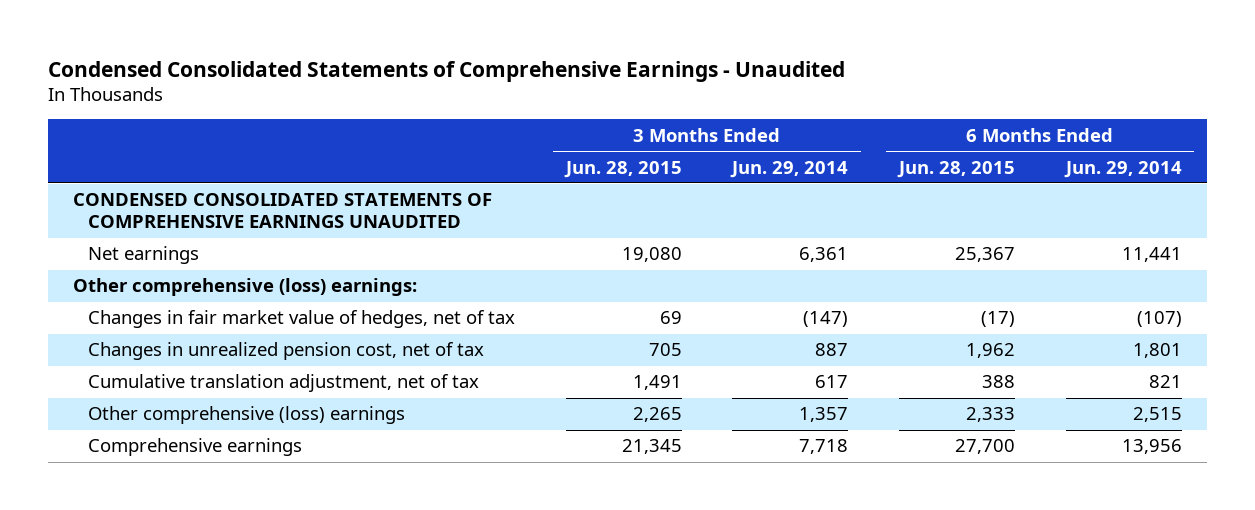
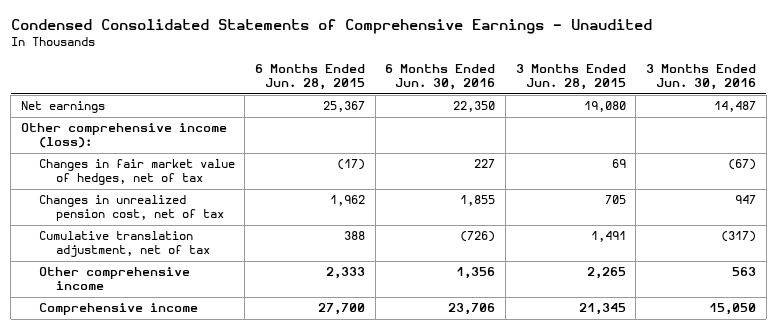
- | 3 Months Ended Jun. 28, 2015 | 3 Months Ended Jun. 29, 2014 | 6 Months Ended Jun. 28, 2015 | 6 Months Ended Jun. 29, 2014
+ | 6 Months Ended Jun. 28, 2015 | 6 Months Ended Jun. 30, 2016 | 3 Months Ended Jun. 28, 2015 | 3 Months Ended Jun. 30, 2016
- CONDENSED CONSOLIDATED STATEMENTS OF COMPREHENSIVE EARNINGS UNAUDITED
- Other comprehensive (loss) earnings:
+ Other comprehensive income (loss):
- Other comprehensive (loss) earnings | 2,265 | 1,357 | 2,333 | 2,515
- Comprehensive earnings | 21,345 | 7,718 | 27,700 | 13,956
+ Other comprehensive income | 2,333 | 1,356 | 2,265 | 563
+ Comprehensive income | 27,700 | 23,706 | 21,345 | 15,050

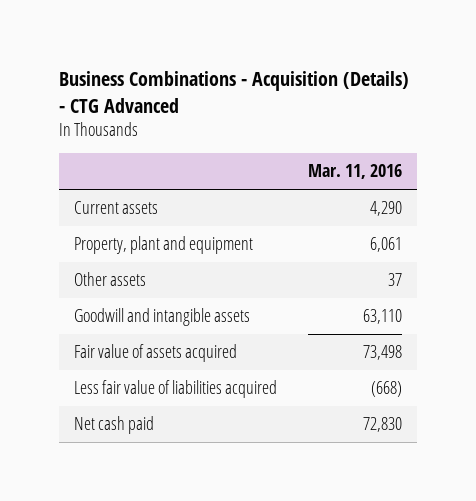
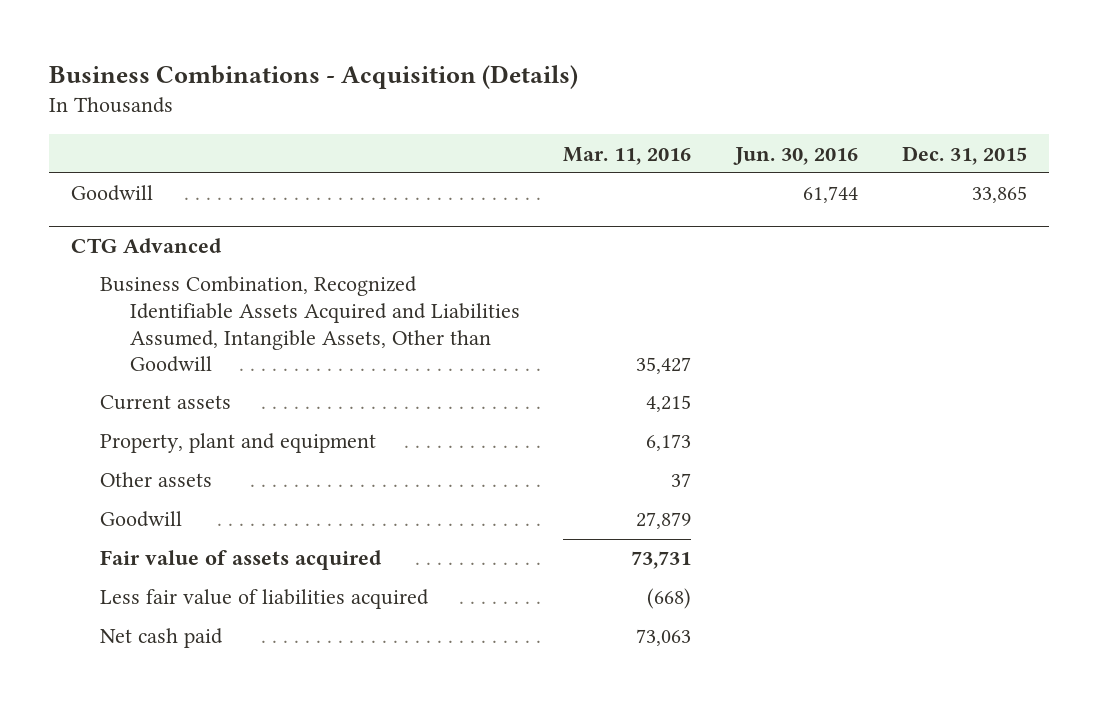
- Business Combinations - Acquisition (Details) - CTG Advanced
+ Business Combinations - Acquisition (Details)
- | Mar. 11, 2016
+ | Mar. 11, 2016 | Jun. 30, 2016 | Dec. 31, 2015
- Current assets | 4,290
- Property, plant and equipment | 6,061
+ Goodwill | | 61,744 | 33,865
+ CTG Advanced
+ Business Combination, Recognized Identifiable Assets Acquired and Liabilities Assumed, Intangible Assets, Other than Goodwill | 35,427 | |
+ Current assets | 4,215 | |
+ Property, plant and equipment | 6,173 | |
- Goodwill and intangible assets | 63,110
- Fair value of assets acquired | 73,498
+ Goodwill | 27,879 | |
+ Fair value of assets acquired | 73,731 | |
- Net cash paid | 72,830
+ Net cash paid | 73,063 | |

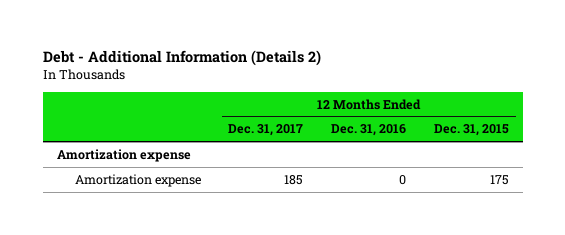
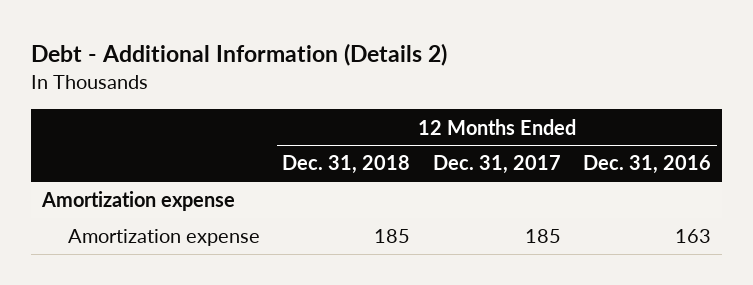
- | 12 Months Ended Dec. 31, 2017 | 12 Months Ended Dec. 31, 2016 | 12 Months Ended Dec. 31, 2015
+ | 12 Months Ended Dec. 31, 2018 | 12 Months Ended Dec. 31, 2017 | 12 Months Ended Dec. 31, 2016
- Amortization expense | 185 | 0 | 175
+ Amortization expense | 185 | 185 | 163

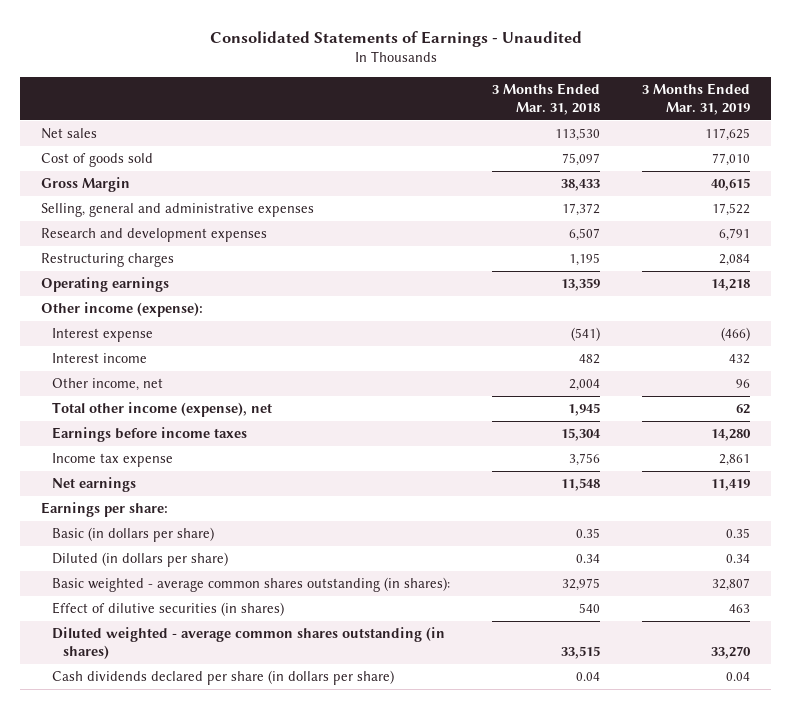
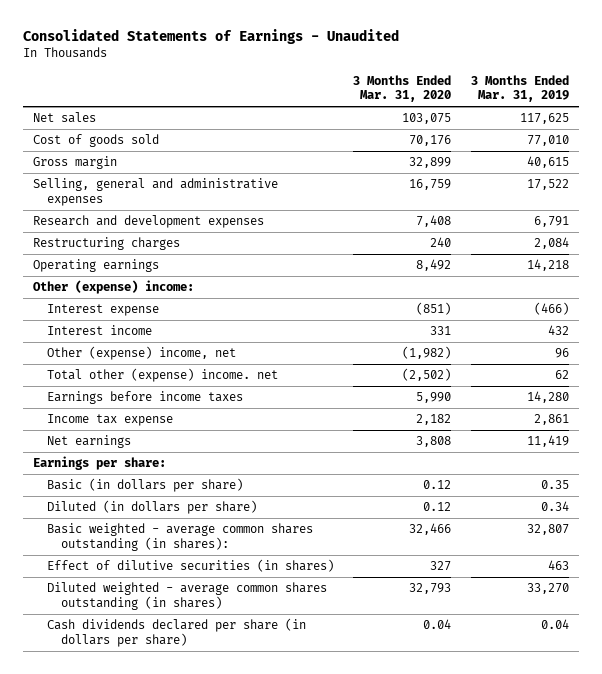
- | 3 Months Ended Mar. 31, 2018 | 3 Months Ended Mar. 31, 2019
+ | 3 Months Ended Mar. 31, 2020 | 3 Months Ended Mar. 31, 2019
- Gross Margin | 38,433 | 40,615
+ Gross margin | 32,899 | 40,615
- Other income (expense):
+ Other (expense) income:
- Other income, net | 2,004 | 96
- Total other income (expense), net | 1,945 | 62
+ Other (expense) income, net | (1,982) | 96
+ Total other (expense) income. net | (2,502) | 62

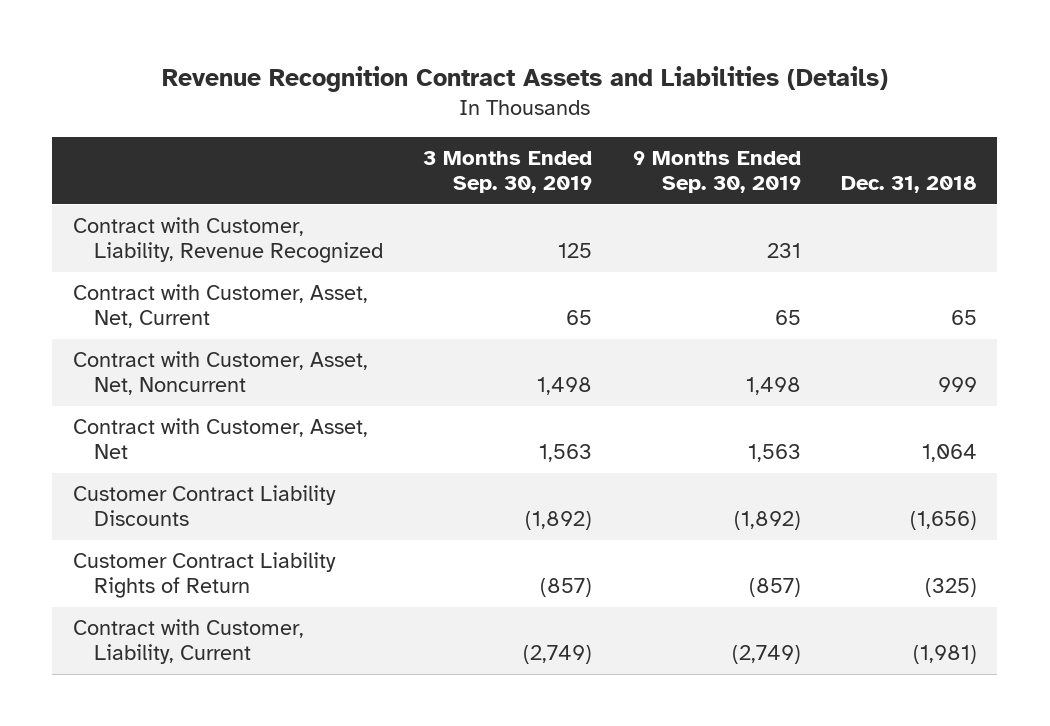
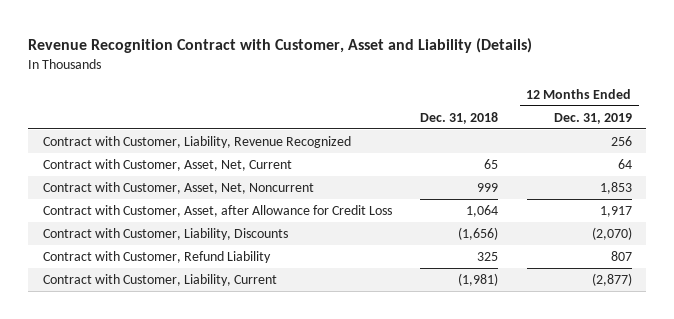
- Revenue Recognition Contract Assets and Liabilities (Details)
+ Revenue Recognition Contract with Customer, Asset and Liability (Details)
- | 3 Months Ended Sep. 30, 2019 | 9 Months Ended Sep. 30, 2019 | Dec. 31, 2018
+ | Dec. 31, 2018 | 12 Months Ended Dec. 31, 2019
- Contract with Customer, Asset, Net | 1,563 | 1,563 | 1,064
- Customer Contract Liability Discounts | (1,892) | (1,892) | (1,656)
- Customer Contract Liability Rights of Return | (857) | (857) | (325)
+ Contract with Customer, Asset, after Allowance for Credit Loss | 1,064 | 1,917
+ Contract with Customer, Liability, Discounts | (1,656) | (2,070)
+ Contract with Customer, Refund Liability | 325 | 807

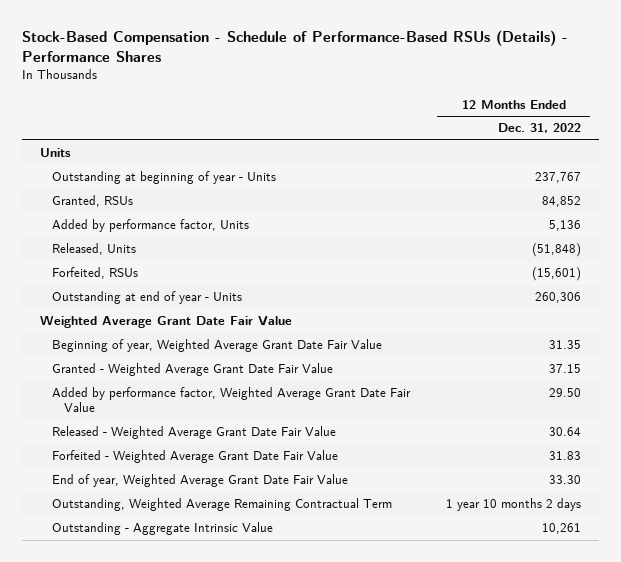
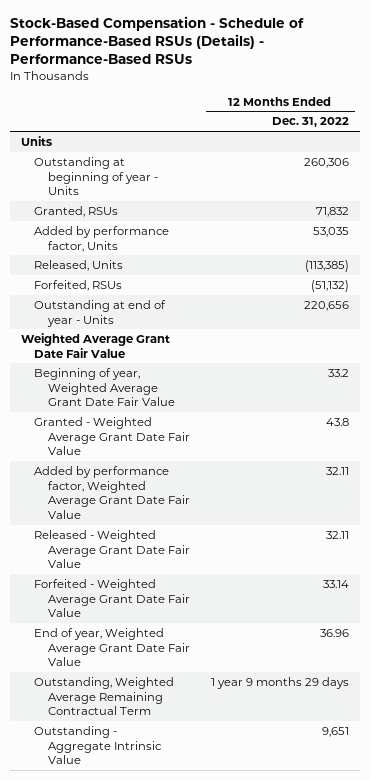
- Stock-Based Compensation - Schedule of Performance-Based RSUs (Details) - Performance Shares
+ Stock-Based Compensation - Schedule of Performance-Based RSUs (Details) - Performance-Based RSUs
- Outstanding at beginning of year - Units | 237,767
- Granted, RSUs | 84,852
- Added by performance factor, Units | 5,136
- Released, Units | (51,848)
- Forfeited, RSUs | (15,601)
- Outstanding at end of year - Units | 260,306
+ Outstanding at beginning of year - Units | 260,306
+ Granted, RSUs | 71,832
+ Added by performance factor, Units | 53,035
+ Released, Units | (113,385)
+ Forfeited, RSUs | (51,132)
+ Outstanding at end of year - Units | 220,656
- Beginning of year, Weighted Average Grant Date Fair Value | 31.35
- Granted - Weighted Average Grant Date Fair Value | 37.15
- Added by performance factor, Weighted Average Grant Date Fair Value | 29.50
- Released - Weighted Average Grant Date Fair Value | 30.64
- Forfeited - Weighted Average Grant Date Fair Value | 31.83
- End of year, Weighted Average Grant Date Fair Value | 33.30
- Outstanding, Weighted Average Remaining Contractual Term | 1 year 10 months 2 days
- Outstanding - Aggregate Intrinsic Value | 10,261
+ Beginning of year, Weighted Average Grant Date Fair Value | 33.2
+ Granted - Weighted Average Grant Date Fair Value | 43.8
+ Added by performance factor, Weighted Average Grant Date Fair Value | 32.11
+ Released - Weighted Average Grant Date Fair Value | 32.11
+ Forfeited - Weighted Average Grant Date Fair Value | 33.14
+ End of year, Weighted Average Grant Date Fair Value | 36.96
+ Outstanding, Weighted Average Remaining Contractual Term | 1 year 9 months 29 days
+ Outstanding - Aggregate Intrinsic Value | 9,651

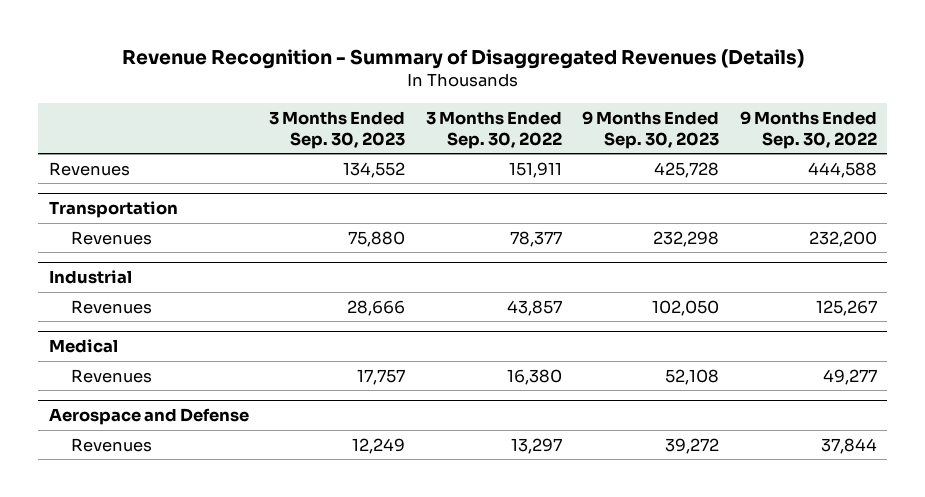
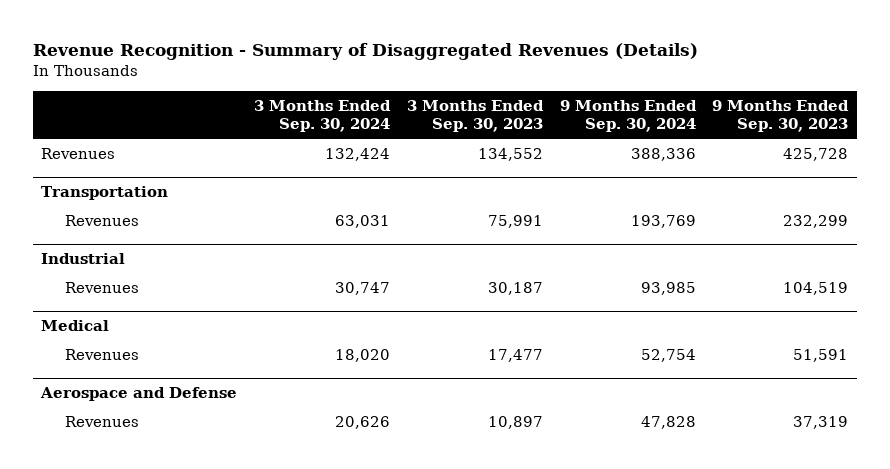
- | 3 Months Ended Sep. 30, 2023 | 3 Months Ended Sep. 30, 2022 | 9 Months Ended Sep. 30, 2023 | 9 Months Ended Sep. 30, 2022
+ | 3 Months Ended Sep. 30, 2024 | 3 Months Ended Sep. 30, 2023 | 9 Months Ended Sep. 30, 2024 | 9 Months Ended Sep. 30, 2023
@ Transportation
- Revenues | 75,880 | 78,377 | 232,298 | 232,200
+ Revenues | 63,031 | 75,991 | 193,769 | 232,299
@ Industrial
- Revenues | 28,666 | 43,857 | 102,050 | 125,267
+ Revenues | 30,747 | 30,187 | 93,985 | 104,519
@ Medical
- Revenues | 17,757 | 16,380 | 52,108 | 49,277
+ Revenues | 18,020 | 17,477 | 52,754 | 51,591
@ Aerospace and Defense
- Revenues | 12,249 | 13,297 | 39,272 | 37,844
+ Revenues | 20,626 | 10,897 | 47,828 | 37,319

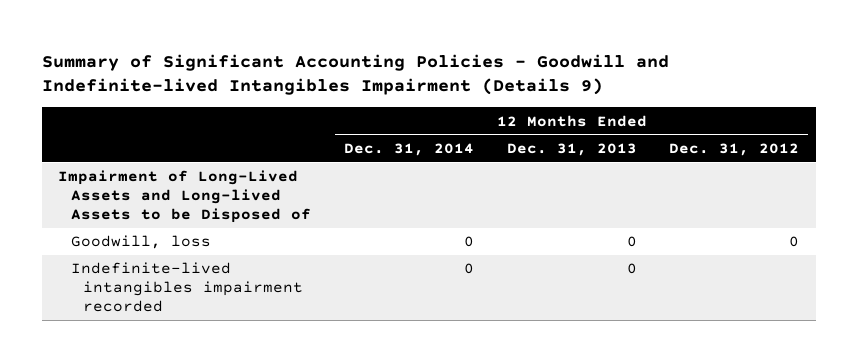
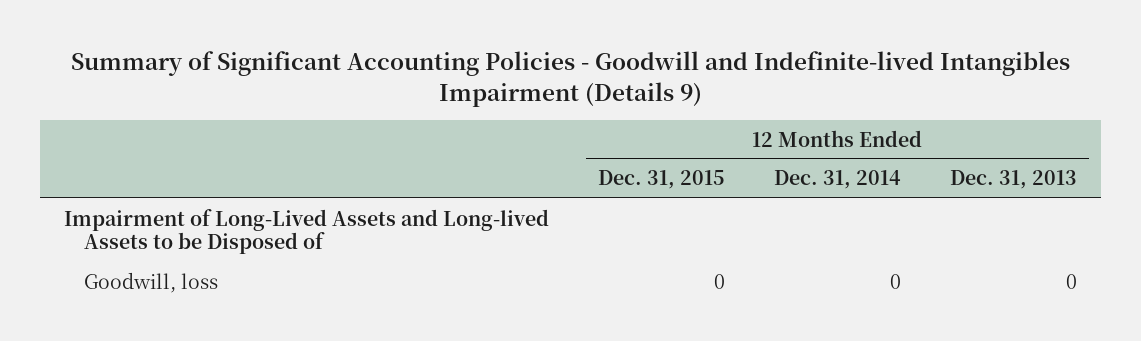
- | 12 Months Ended Dec. 31, 2014 | 12 Months Ended Dec. 31, 2013 | 12 Months Ended Dec. 31, 2012
+ | 12 Months Ended Dec. 31, 2015 | 12 Months Ended Dec. 31, 2014 | 12 Months Ended Dec. 31, 2013
- Indefinite-lived intangibles impairment recorded | 0 | 0 |

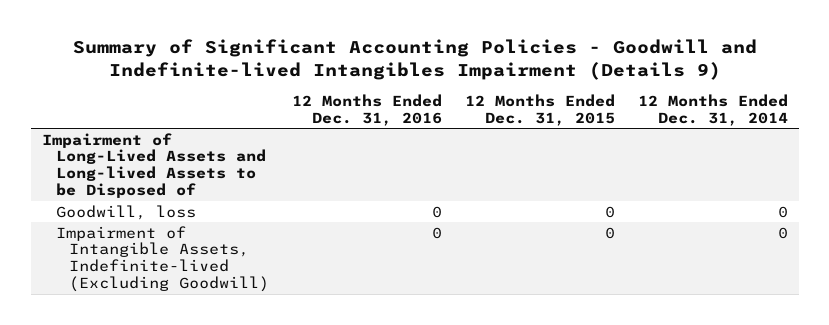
- | 12 Months Ended Dec. 31, 2015 | 12 Months Ended Dec. 31, 2014 | 12 Months Ended Dec. 31, 2013
+ | 12 Months Ended Dec. 31, 2016 | 12 Months Ended Dec. 31, 2015 | 12 Months Ended Dec. 31, 2014
+ Impairment of Intangible Assets, Indefinite-lived (Excluding Goodwill) | 0 | 0 | 0

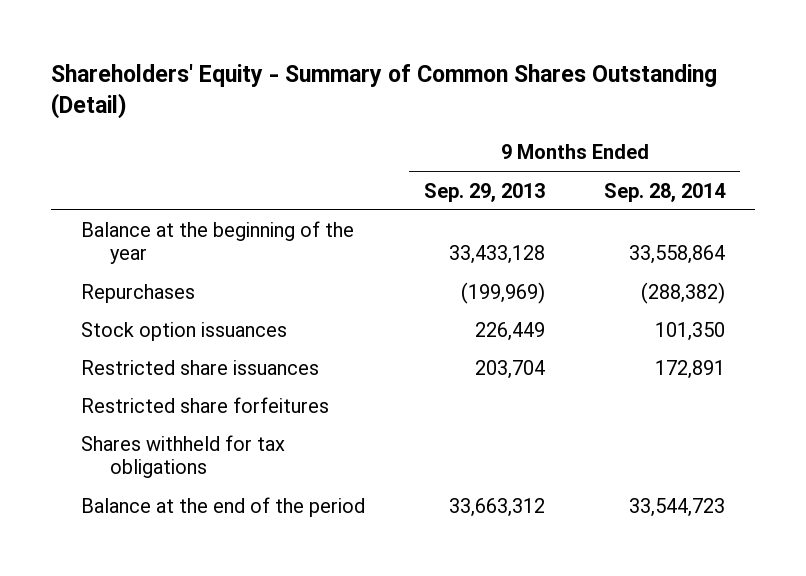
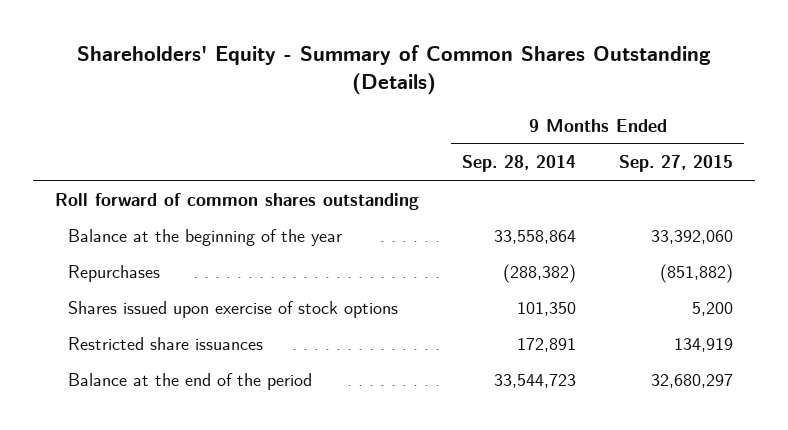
- Shareholders' Equity - Summary of Common Shares Outstanding (Detail)
+ Shareholders' Equity - Summary of Common Shares Outstanding (Details)
- | 9 Months Ended Sep. 29, 2013 | 9 Months Ended Sep. 28, 2014
+ | 9 Months Ended Sep. 28, 2014 | 9 Months Ended Sep. 27, 2015
+ Roll forward of common shares outstanding
- Stock option issuances | 226,449 | 101,350
+ Shares issued upon exercise of stock options | 101,350 | 5,200
- Restricted share forfeitures
- Shares withheld for tax obligations

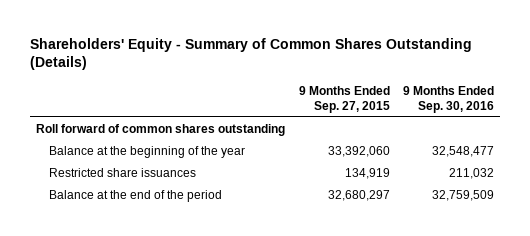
- | 9 Months Ended Sep. 28, 2014 | 9 Months Ended Sep. 27, 2015
+ | 9 Months Ended Sep. 27, 2015 | 9 Months Ended Sep. 30, 2016
- Repurchases | (288,382) | (851,882)
- Shares issued upon exercise of stock options | 101,350 | 5,200

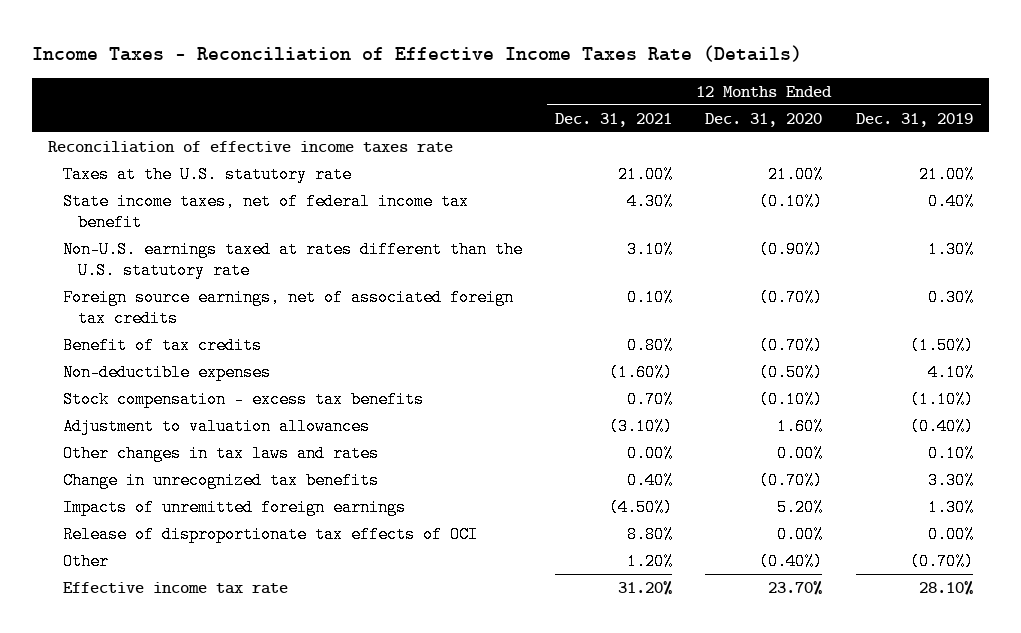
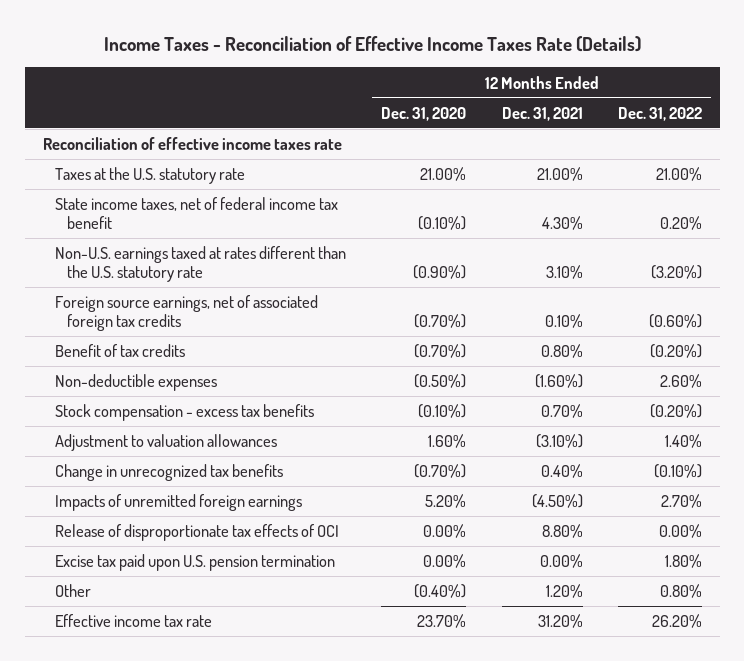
- | 12 Months Ended Dec. 31, 2021 | 12 Months Ended Dec. 31, 2020 | 12 Months Ended Dec. 31, 2019
+ | 12 Months Ended Dec. 31, 2020 | 12 Months Ended Dec. 31, 2021 | 12 Months Ended Dec. 31, 2022
- Other changes in tax laws and rates | 0.00% | 0.00% | 0.10%
+ Excise tax paid upon U.S. pension termination | 0.00% | 0.00% | 1.80%

